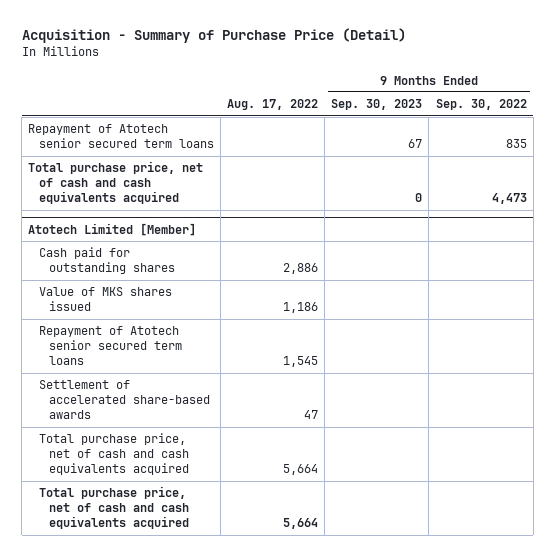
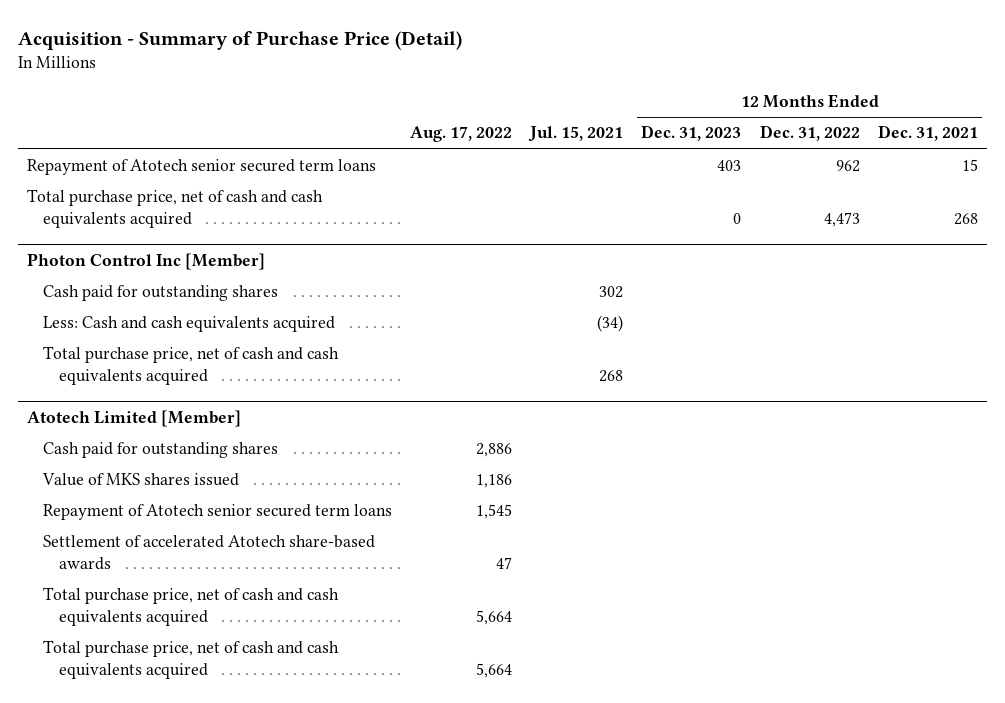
- | Aug. 17, 2022 | 9 Months Ended Sep. 30, 2023 | 9 Months Ended Sep. 30, 2022
+ | Aug. 17, 2022 | Jul. 15, 2021 | 12 Months Ended Dec. 31, 2023 | 12 Months Ended Dec. 31, 2022 | 12 Months Ended Dec. 31, 2021
+ Photon Control Inc [Member]
+ Cash paid for outstanding shares | | 302 | | |
+ Less: Cash and cash equivalents acquired | | (34) | | |
+ Total purchase price, net of cash and cash equivalents acquired | | 268 | | |
@ Atotech Limited [Member]
- Settlement of accelerated share-based awards | 47 | |
+ Settlement of accelerated Atotech share-based awards | 47 | | | |

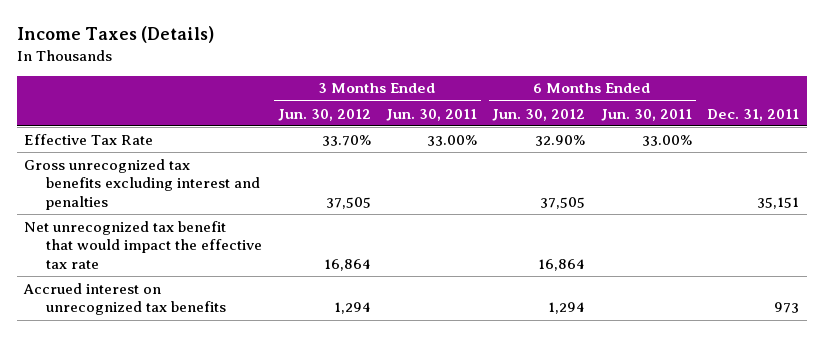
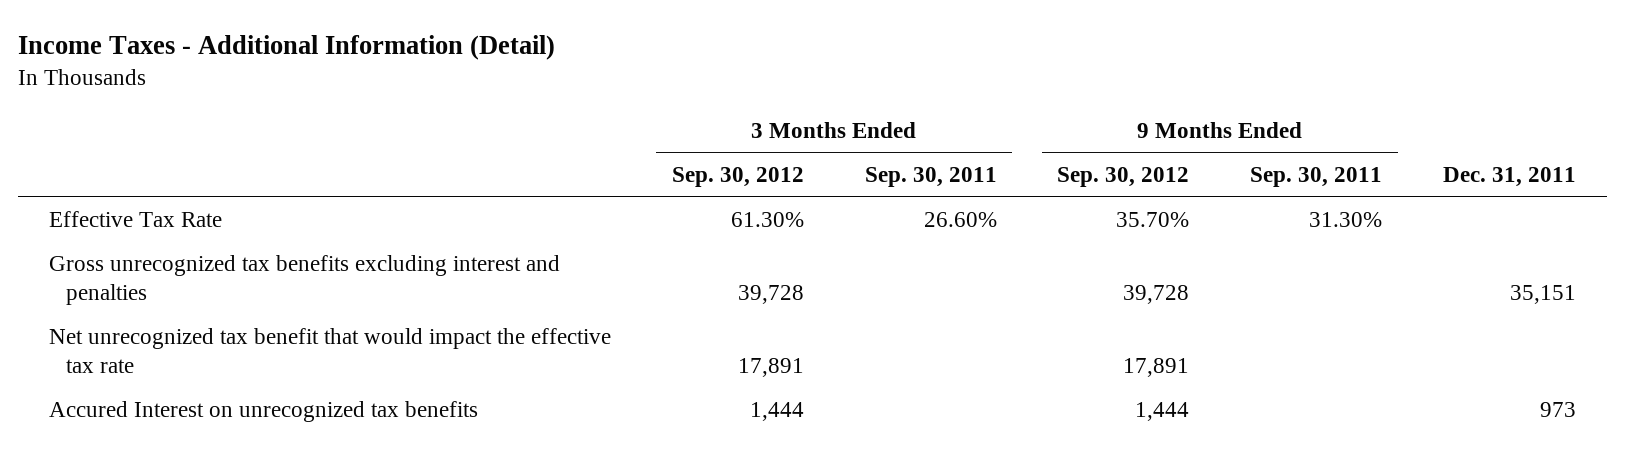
- Income Taxes (Details)
+ Income Taxes - Additional Information (Detail)
- | 3 Months Ended Jun. 30, 2012 | 3 Months Ended Jun. 30, 2011 | 6 Months Ended Jun. 30, 2012 | 6 Months Ended Jun. 30, 2011 | Dec. 31, 2011
+ | 3 Months Ended Sep. 30, 2012 | 3 Months Ended Sep. 30, 2011 | 9 Months Ended Sep. 30, 2012 | 9 Months Ended Sep. 30, 2011 | Dec. 31, 2011
- Accrued interest on unrecognized tax benefits | 1,294 | | 1,294 | | 973
+ Accured Interest on unrecognized tax benefits | 1,444 | | 1,444 | | 973

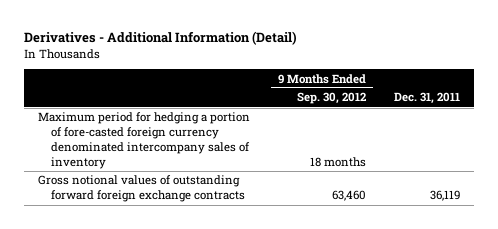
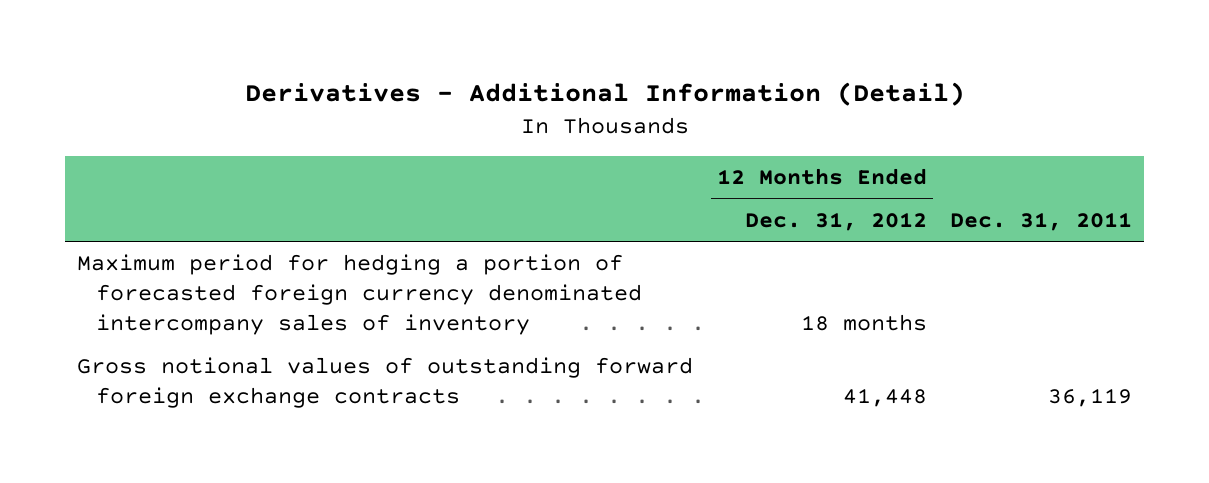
- | 9 Months Ended Sep. 30, 2012 | Dec. 31, 2011
+ | 12 Months Ended Dec. 31, 2012 | Dec. 31, 2011
- Maximum period for hedging a portion of fore-casted foreign currency denominated intercompany sales of inventory | 18 months |
+ Maximum period for hedging a portion of forecasted foreign currency denominated intercompany sales of inventory | 18 months |

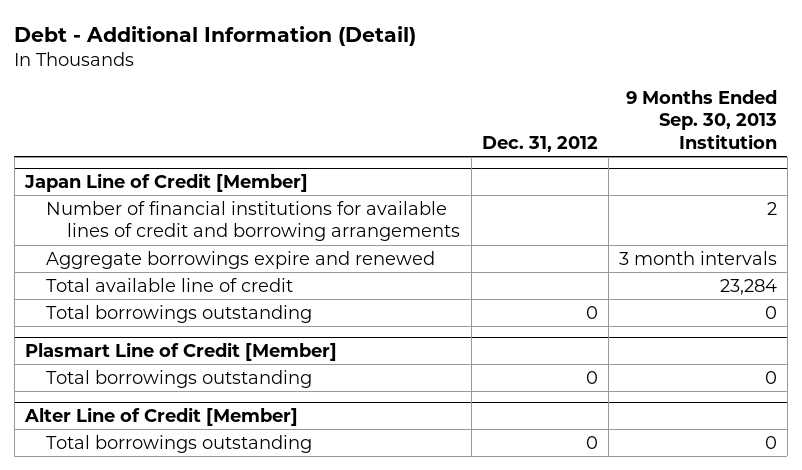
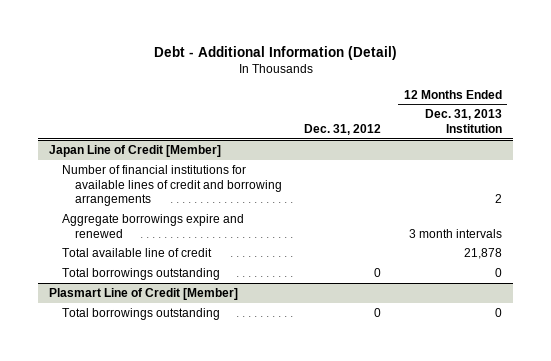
- | Dec. 31, 2012 | 9 Months Ended Sep. 30, 2013 Institution
+ | Dec. 31, 2012 | 12 Months Ended Dec. 31, 2013 Institution
- Alter Line of Credit [Member]
- Total borrowings outstanding | 0 | 0

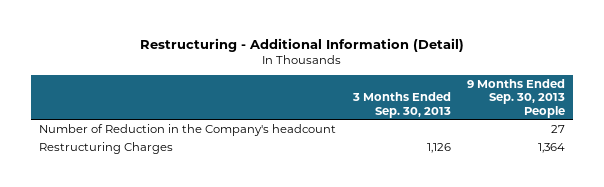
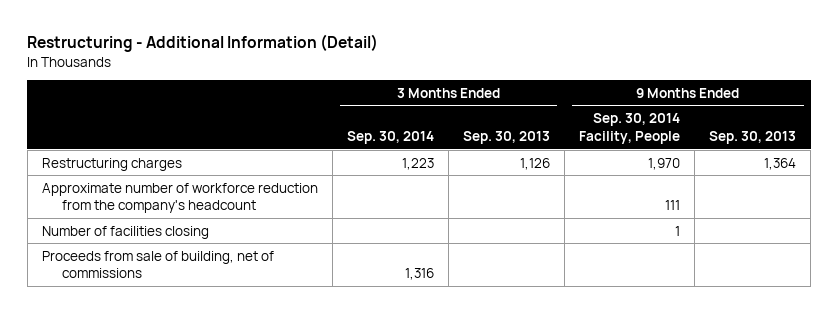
- | 3 Months Ended Sep. 30, 2013 | 9 Months Ended Sep. 30, 2013 People
+ | 3 Months Ended Sep. 30, 2014 | 3 Months Ended Sep. 30, 2013 | 9 Months Ended Sep. 30, 2014 Facility, People | 9 Months Ended Sep. 30, 2013
- Number of Reduction in the Company's headcount | | 27
- Restructuring Charges | 1,126 | 1,364
+ Restructuring charges | 1,223 | 1,126 | 1,970 | 1,364
+ Approximate number of workforce reduction from the company's headcount | | | 111 |
+ Number of facilities closing | | | 1 |
+ Proceeds from sale of building, net of commissions | 1,316 | | |

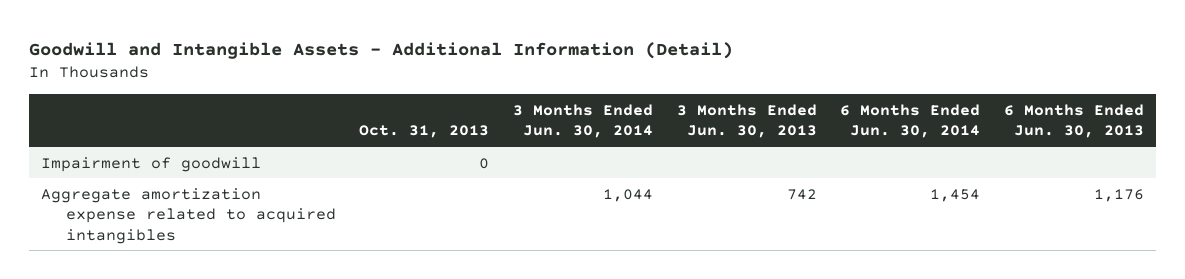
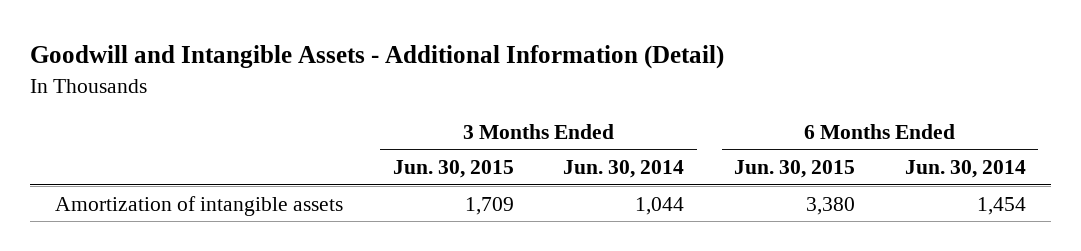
- | Oct. 31, 2013 | 3 Months Ended Jun. 30, 2014 | 3 Months Ended Jun. 30, 2013 | 6 Months Ended Jun. 30, 2014 | 6 Months Ended Jun. 30, 2013
+ | 3 Months Ended Jun. 30, 2015 | 3 Months Ended Jun. 30, 2014 | 6 Months Ended Jun. 30, 2015 | 6 Months Ended Jun. 30, 2014
- Impairment of goodwill | 0 | | | |
- Aggregate amortization expense related to acquired intangibles | | 1,044 | 742 | 1,454 | 1,176
+ Amortization of intangible assets | 1,709 | 1,044 | 3,380 | 1,454

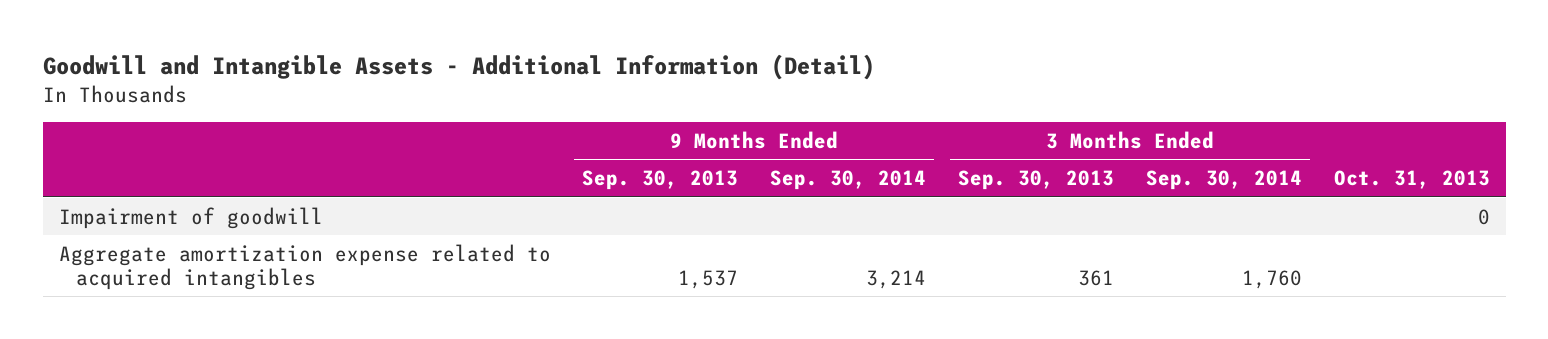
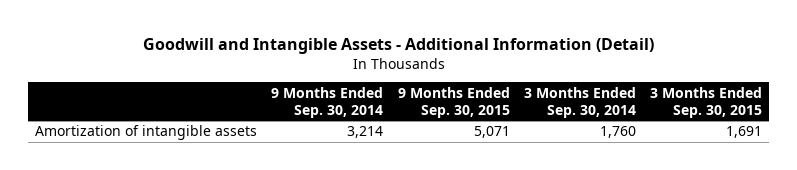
- | 9 Months Ended Sep. 30, 2013 | 9 Months Ended Sep. 30, 2014 | 3 Months Ended Sep. 30, 2013 | 3 Months Ended Sep. 30, 2014 | Oct. 31, 2013
+ | 9 Months Ended Sep. 30, 2014 | 9 Months Ended Sep. 30, 2015 | 3 Months Ended Sep. 30, 2014 | 3 Months Ended Sep. 30, 2015
- Impairment of goodwill | | | | | 0
- Aggregate amortization expense related to acquired intangibles | 1,537 | 3,214 | 361 | 1,760 |
+ Amortization of intangible assets | 3,214 | 5,071 | 1,760 | 1,691

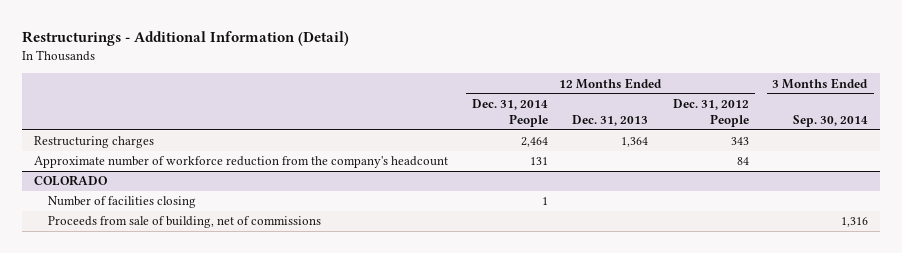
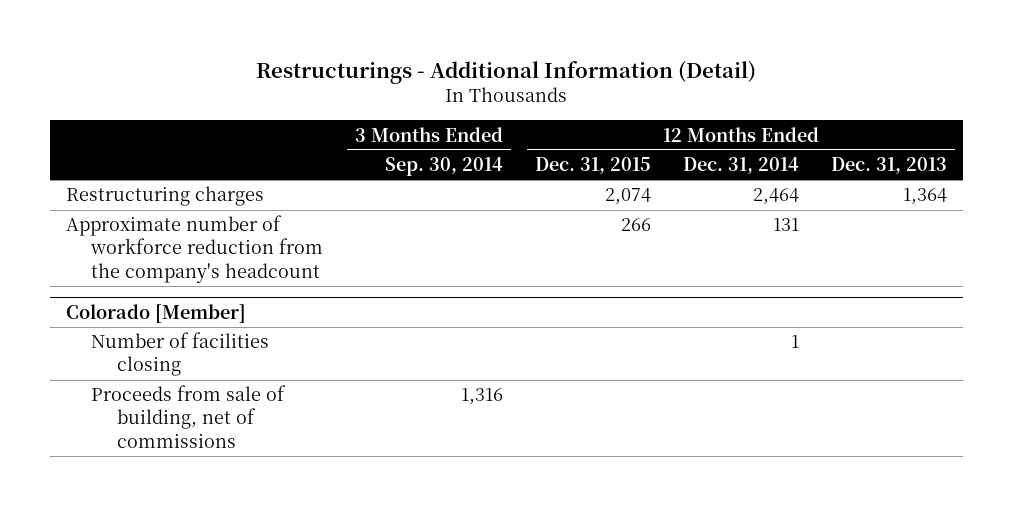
- | 12 Months Ended Dec. 31, 2014 People | 12 Months Ended Dec. 31, 2013 | 12 Months Ended Dec. 31, 2012 People | 3 Months Ended Sep. 30, 2014
+ | 3 Months Ended Sep. 30, 2014 | 12 Months Ended Dec. 31, 2015 | 12 Months Ended Dec. 31, 2014 | 12 Months Ended Dec. 31, 2013
- COLORADO
+ Colorado [Member]

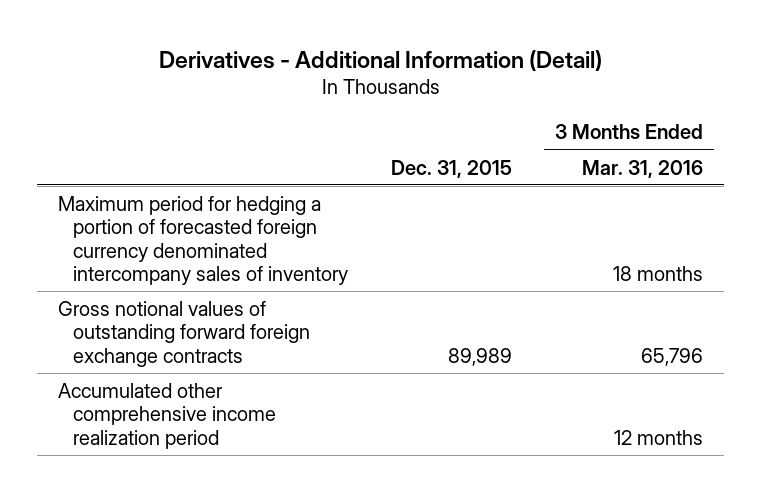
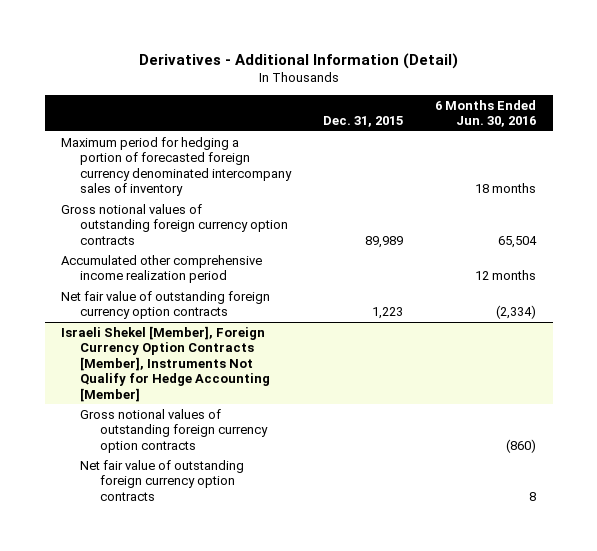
- | Dec. 31, 2015 | 3 Months Ended Mar. 31, 2016
+ | Dec. 31, 2015 | 6 Months Ended Jun. 30, 2016
- Gross notional values of outstanding forward foreign exchange contracts | 89,989 | 65,796
+ Gross notional values of outstanding foreign currency option contracts | 89,989 | 65,504
+ Net fair value of outstanding foreign currency option contracts | 1,223 | (2,334)
+ Israeli Shekel [Member], Foreign Currency Option Contracts [Member], Instruments Not Qualify for Hedge Accounting [Member]
+ Gross notional values of outstanding foreign currency option contracts | | (860)
+ Net fair value of outstanding foreign currency option contracts | | 8

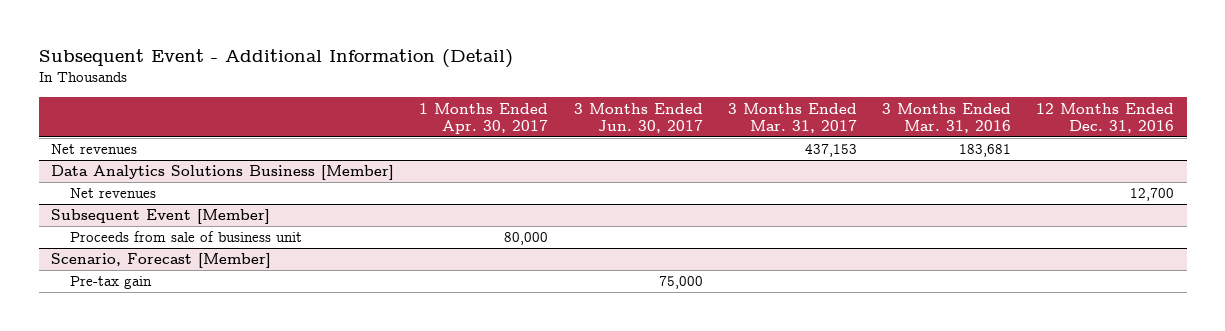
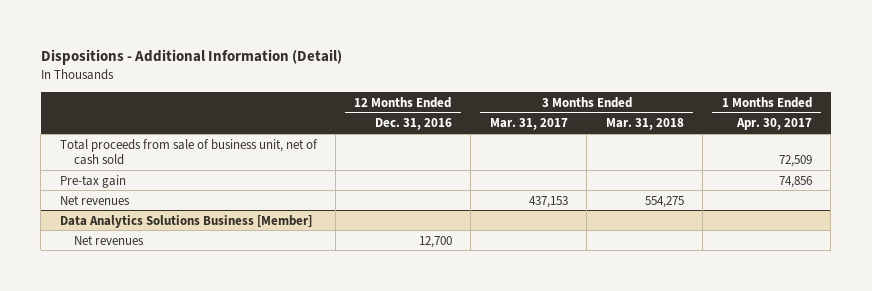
- Subsequent Event - Additional Information (Detail)
+ Dispositions - Additional Information (Detail)
- | 1 Months Ended Apr. 30, 2017 | 3 Months Ended Jun. 30, 2017 | 3 Months Ended Mar. 31, 2017 | 3 Months Ended Mar. 31, 2016 | 12 Months Ended Dec. 31, 2016
+ | 12 Months Ended Dec. 31, 2016 | 3 Months Ended Mar. 31, 2017 | 3 Months Ended Mar. 31, 2018 | 1 Months Ended Apr. 30, 2017
+ Total proceeds from sale of business unit, net of cash sold | | | | 72,509
+ Pre-tax gain | | | | 74,856
- Subsequent Event [Member]
- Proceeds from sale of business unit | 80,000 | | | |
- Scenario, Forecast [Member]
- Pre-tax gain | | 75,000 | | |

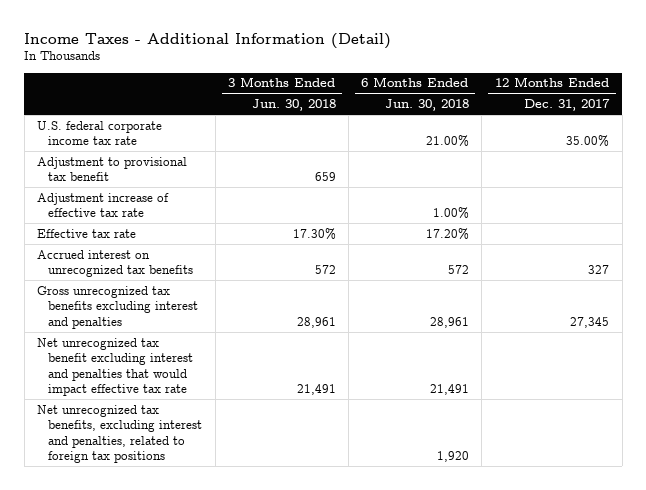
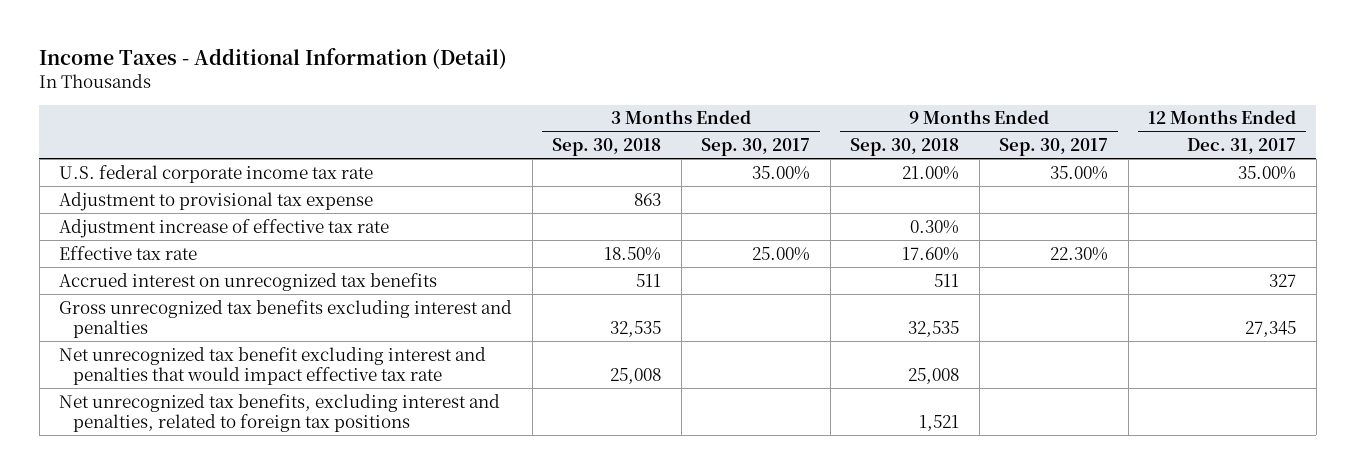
- | 3 Months Ended Jun. 30, 2018 | 6 Months Ended Jun. 30, 2018 | 12 Months Ended Dec. 31, 2017
+ | 3 Months Ended Sep. 30, 2018 | 3 Months Ended Sep. 30, 2017 | 9 Months Ended Sep. 30, 2018 | 9 Months Ended Sep. 30, 2017 | 12 Months Ended Dec. 31, 2017
- Adjustment to provisional tax benefit | 659 | |
+ Adjustment to provisional tax expense | 863 | | | |

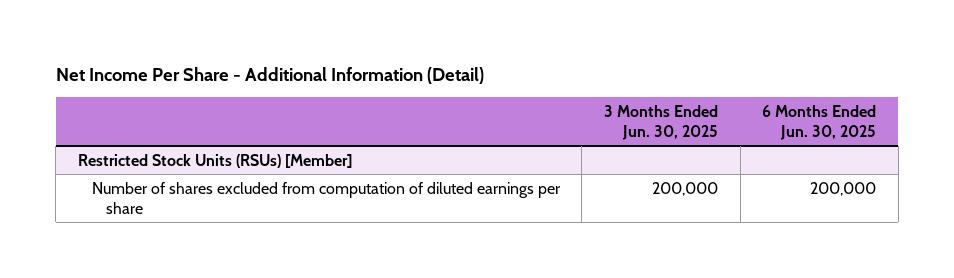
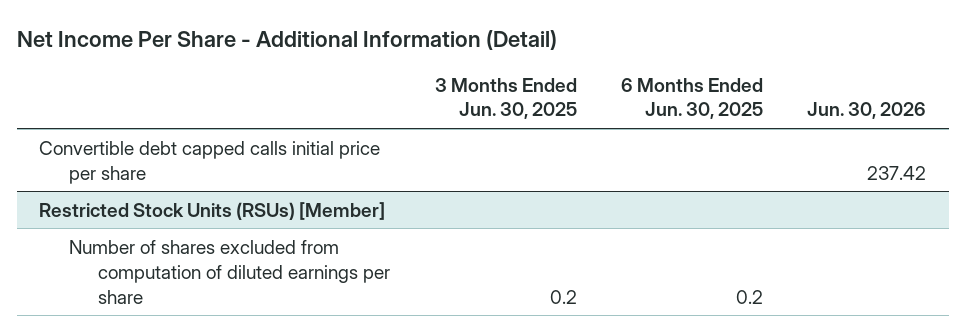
- | 3 Months Ended Jun. 30, 2025 | 6 Months Ended Jun. 30, 2025
+ | 3 Months Ended Jun. 30, 2025 | 6 Months Ended Jun. 30, 2025 | Jun. 30, 2026
+ Convertible debt capped calls initial price per share | | | 237.42
@ Restricted Stock Units (RSUs) [Member]
- Number of shares excluded from computation of diluted earnings per share | 200,000 | 200,000
+ Number of shares excluded from computation of diluted earnings per share | 0.2 | 0.2 |

